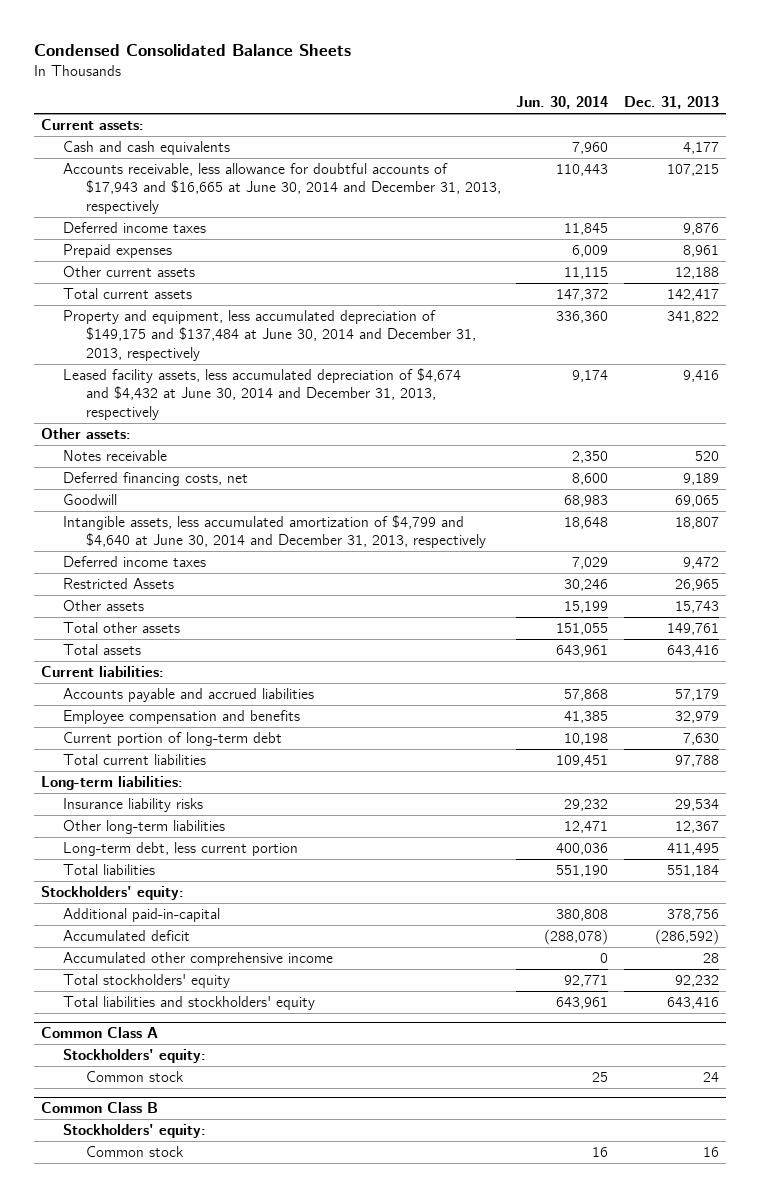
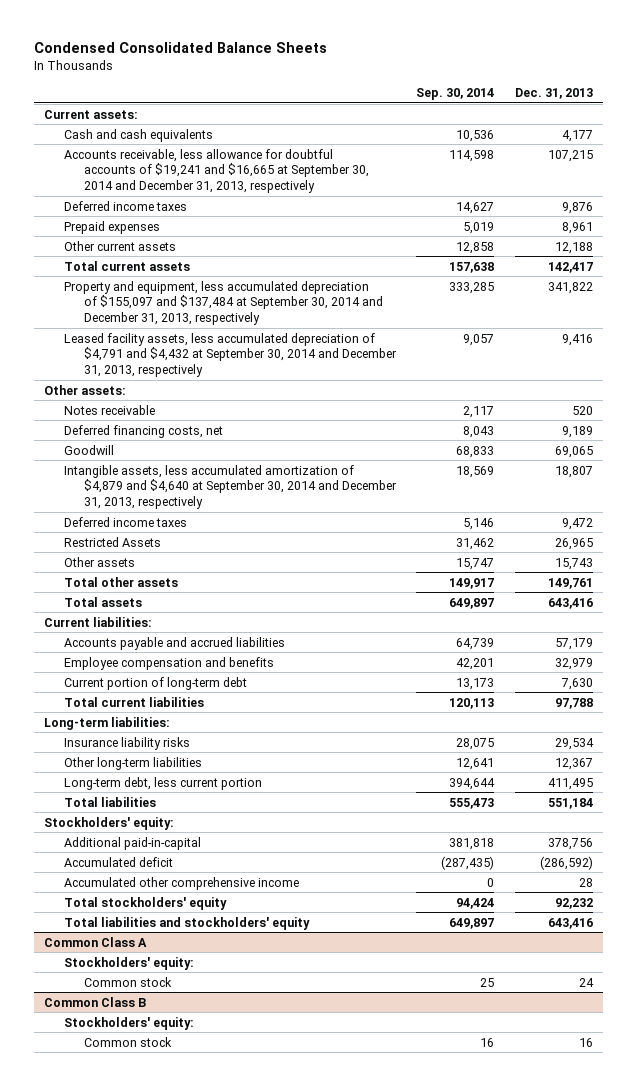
- | Jun. 30, 2014 | Dec. 31, 2013
+ | Sep. 30, 2014 | Dec. 31, 2013
- Accounts receivable, less allowance for doubtful accounts of $17,943 and $16,665 at June 30, 2014 and December 31, 2013, respectively | 110,443 | 107,215
+ Accounts receivable, less allowance for doubtful accounts of $19,241 and $16,665 at September 30, 2014 and December 31, 2013, respectively | 114,598 | 107,215
- Property and equipment, less accumulated depreciation of $149,175 and $137,484 at June 30, 2014 and December 31, 2013, respectively | 336,360 | 341,822
- Leased facility assets, less accumulated depreciation of $4,674 and $4,432 at June 30, 2014 and December 31, 2013, respectively | 9,174 | 9,416
+ Property and equipment, less accumulated depreciation of $155,097 and $137,484 at September 30, 2014 and December 31, 2013, respectively | 333,285 | 341,822
+ Leased facility assets, less accumulated depreciation of $4,791 and $4,432 at September 30, 2014 and December 31, 2013, respectively | 9,057 | 9,416
- Intangible assets, less accumulated amortization of $4,799 and $4,640 at June 30, 2014 and December 31, 2013, respectively | 18,648 | 18,807
+ Intangible assets, less accumulated amortization of $4,879 and $4,640 at September 30, 2014 and December 31, 2013, respectively | 18,569 | 18,807

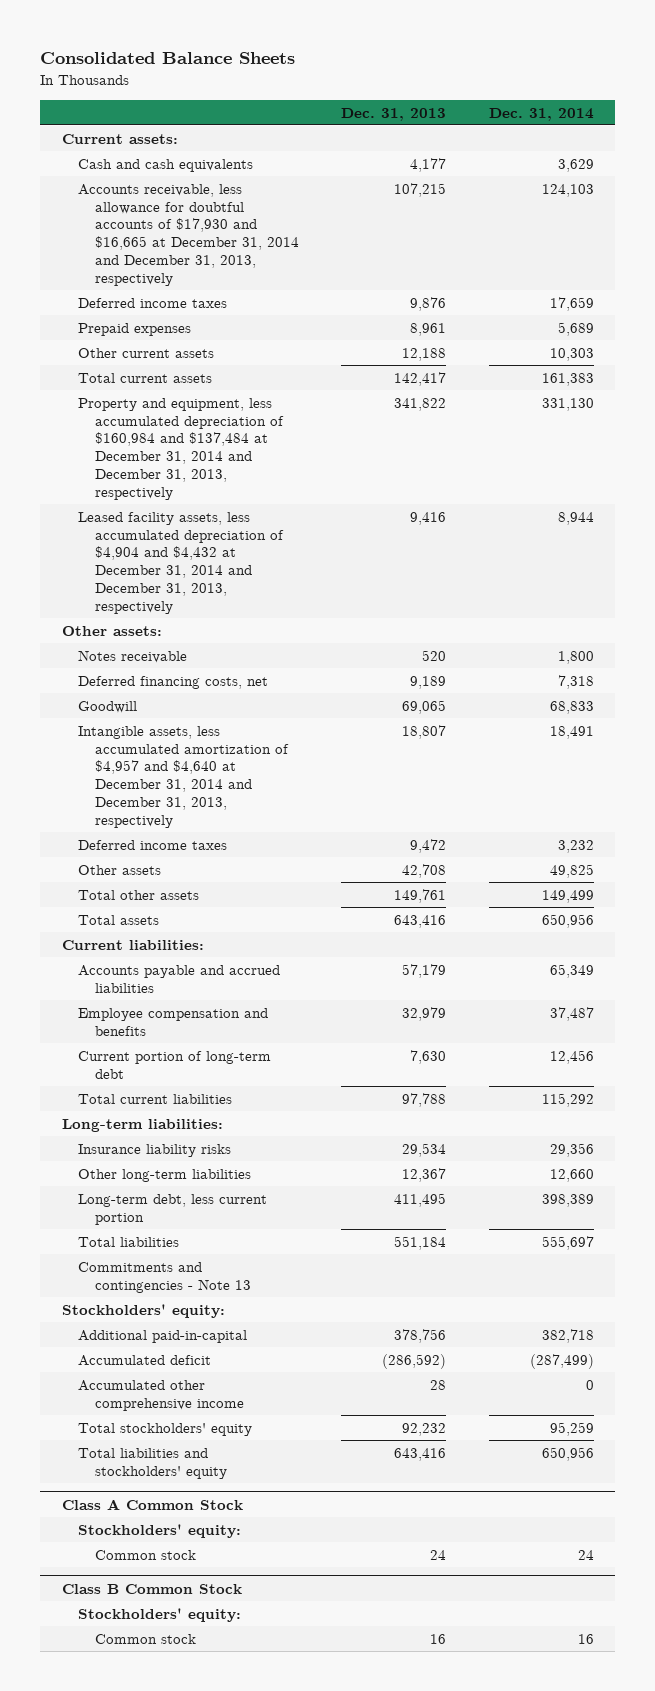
- Condensed Consolidated Balance Sheets
+ Consolidated Balance Sheets
- | Sep. 30, 2014 | Dec. 31, 2013
+ | Dec. 31, 2013 | Dec. 31, 2014
- Accounts receivable, less allowance for doubtful accounts of $19,241 and $16,665 at September 30, 2014 and December 31, 2013, respectively | 114,598 | 107,215
+ Accounts receivable, less allowance for doubtful accounts of $17,930 and $16,665 at December 31, 2014 and December 31, 2013, respectively | 107,215 | 124,103
- Property and equipment, less accumulated depreciation of $155,097 and $137,484 at September 30, 2014 and December 31, 2013, respectively | 333,285 | 341,822
- Leased facility assets, less accumulated depreciation of $4,791 and $4,432 at September 30, 2014 and December 31, 2013, respectively | 9,057 | 9,416
+ Property and equipment, less accumulated depreciation of $160,984 and $137,484 at December 31, 2014 and December 31, 2013, respectively | 341,822 | 331,130
+ Leased facility assets, less accumulated depreciation of $4,904 and $4,432 at December 31, 2014 and December 31, 2013, respectively | 9,416 | 8,944
- Intangible assets, less accumulated amortization of $4,879 and $4,640 at September 30, 2014 and December 31, 2013, respectively | 18,569 | 18,807
+ Intangible assets, less accumulated amortization of $4,957 and $4,640 at December 31, 2014 and December 31, 2013, respectively | 18,807 | 18,491
- Restricted Assets | 31,462 | 26,965
- Other assets | 15,747 | 15,743
+ Other assets | 42,708 | 49,825
+ Commitments and contingencies - Note 13
- Common Class A
+ Class A Common Stock
- Common Class B
+ Class B Common Stock

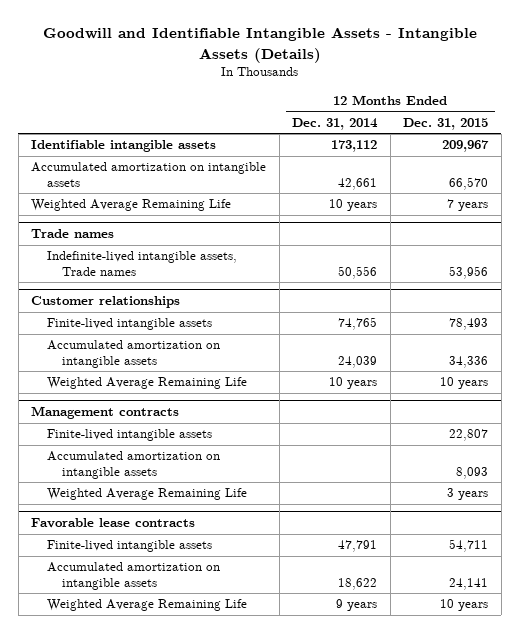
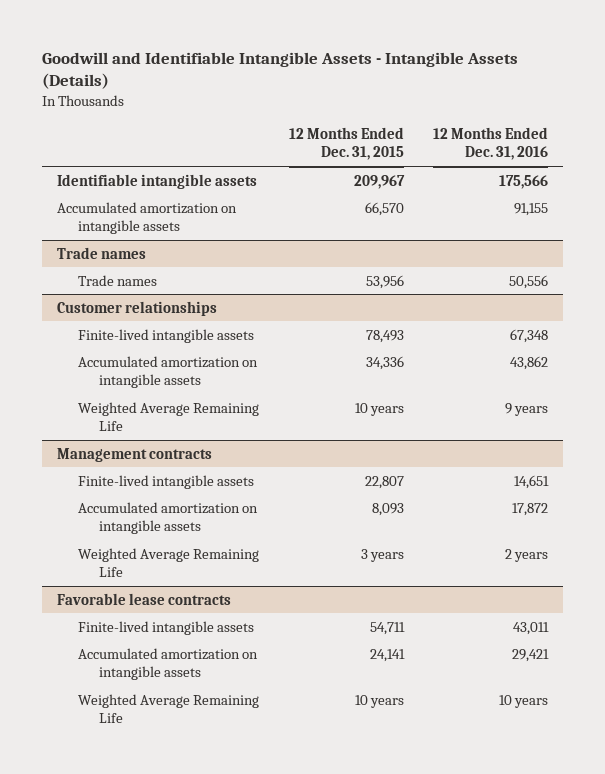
- | 12 Months Ended Dec. 31, 2014 | 12 Months Ended Dec. 31, 2015
+ | 12 Months Ended Dec. 31, 2015 | 12 Months Ended Dec. 31, 2016
- Weighted Average Remaining Life | 10 years | 7 years
@ Trade names
- Indefinite-lived intangible assets, Trade names | 50,556 | 53,956
+ Trade names | 53,956 | 50,556

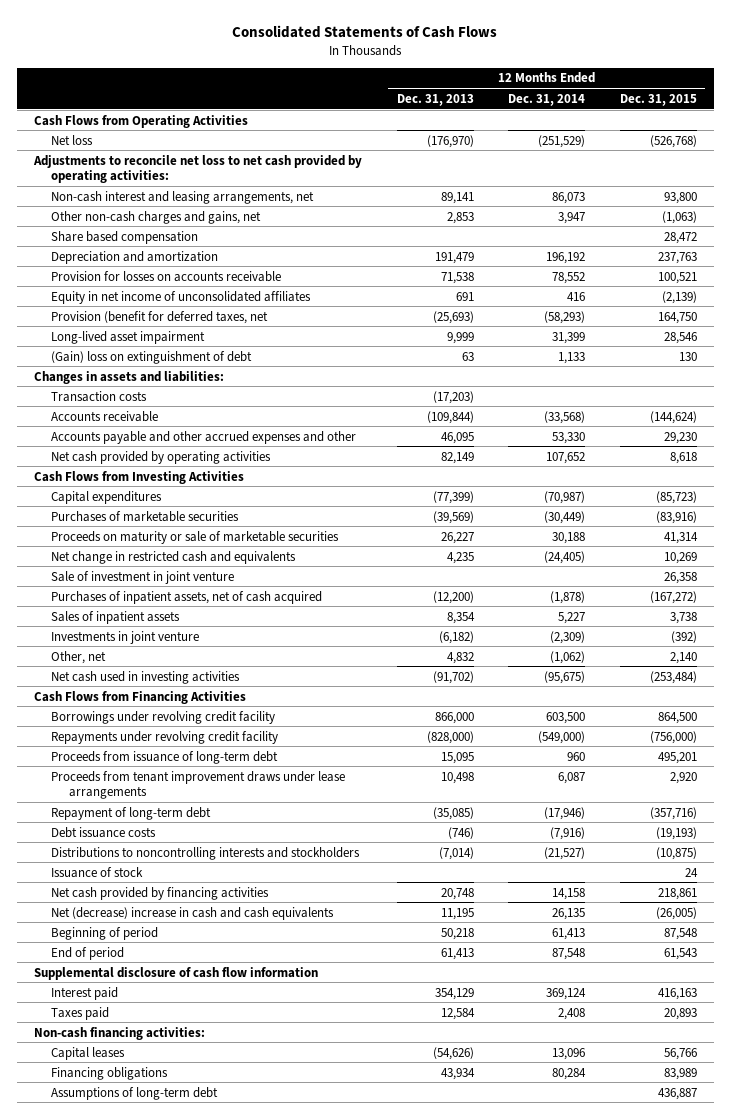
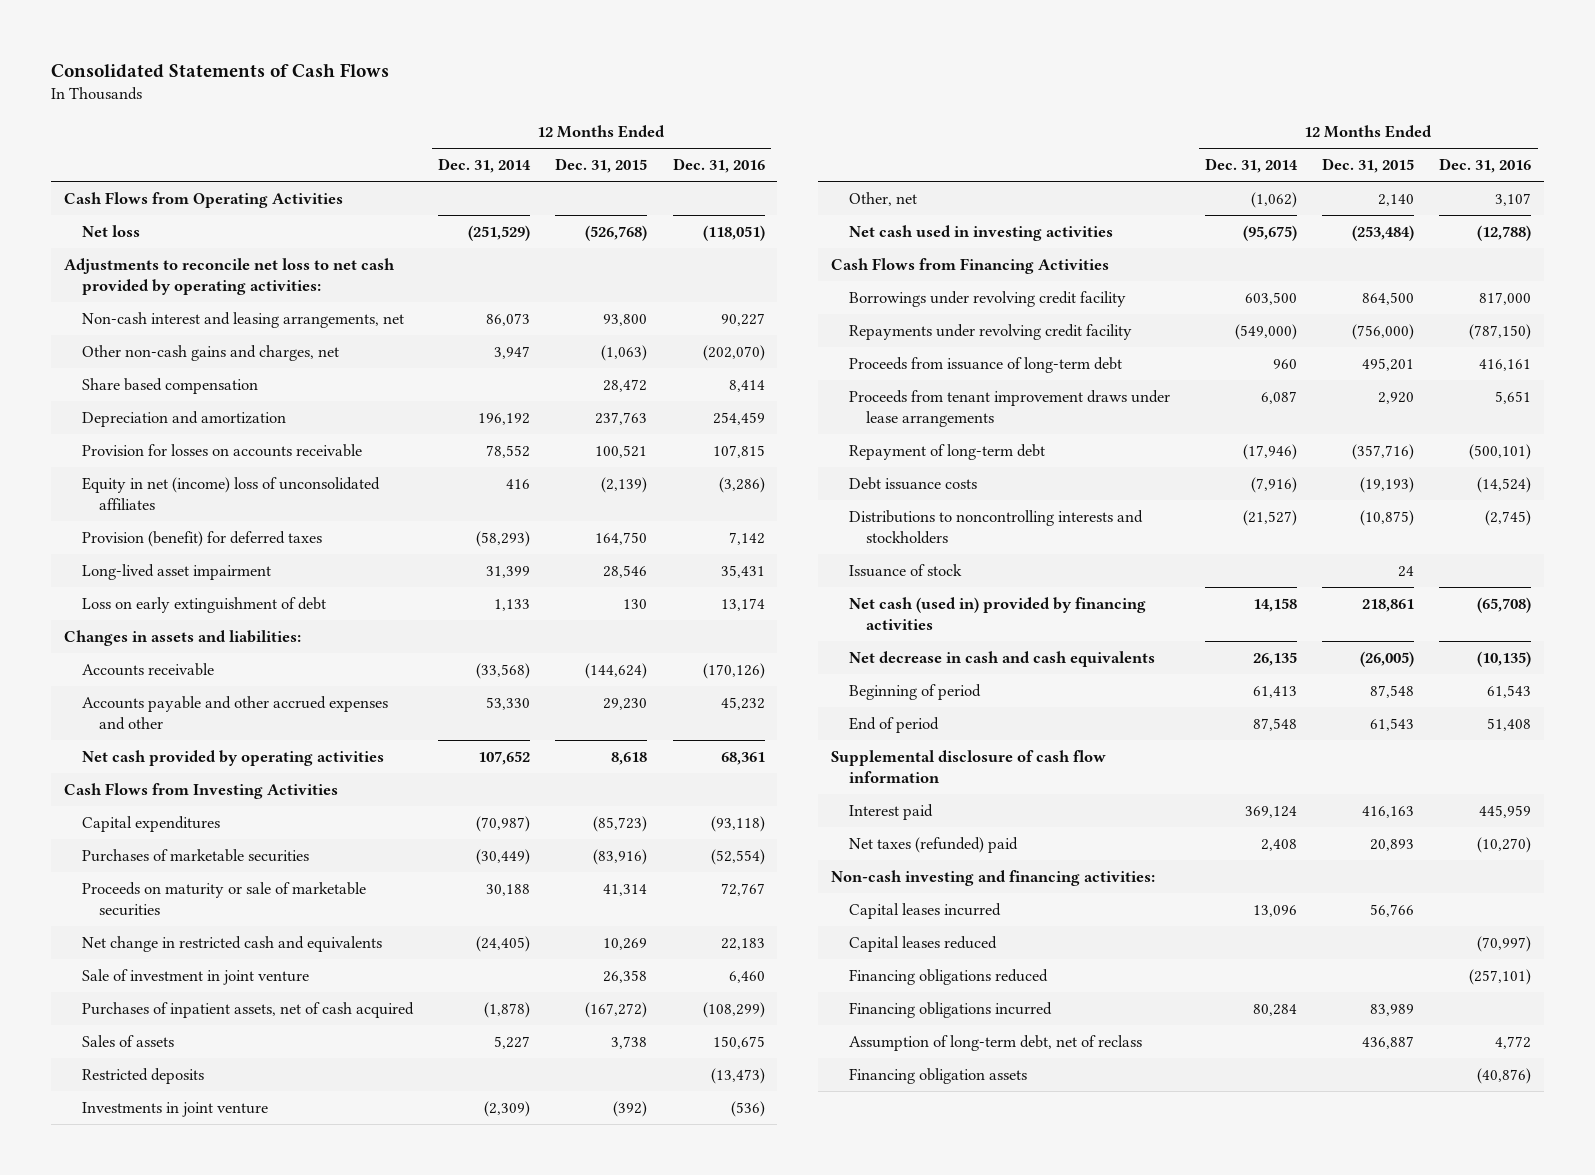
- | 12 Months Ended Dec. 31, 2013 | 12 Months Ended Dec. 31, 2014 | 12 Months Ended Dec. 31, 2015
+ | 12 Months Ended Dec. 31, 2014 | 12 Months Ended Dec. 31, 2015 | 12 Months Ended Dec. 31, 2016
- Other non-cash charges and gains, net | 2,853 | 3,947 | (1,063)
+ Other non-cash gains and charges, net | 3,947 | (1,063) | (202,070)
- Equity in net income of unconsolidated affiliates | 691 | 416 | (2,139)
- Provision (benefit for deferred taxes, net | (25,693) | (58,293) | 164,750
+ Equity in net (income) loss of unconsolidated affiliates | 416 | (2,139) | (3,286)
+ Provision (benefit) for deferred taxes | (58,293) | 164,750 | 7,142
- (Gain) loss on extinguishment of debt | 63 | 1,133 | 130
+ Loss on early extinguishment of debt | 1,133 | 130 | 13,174
- Transaction costs | (17,203) | |
- Sales of inpatient assets | 8,354 | 5,227 | 3,738
+ Sales of assets | 5,227 | 3,738 | 150,675
+ Restricted deposits | | | (13,473)
- Net cash provided by financing activities | 20,748 | 14,158 | 218,861
- Net (decrease) increase in cash and cash equivalents | 11,195 | 26,135 | (26,005)
+ Net cash (used in) provided by financing activities | 14,158 | 218,861 | (65,708)
+ Net decrease in cash and cash equivalents | 26,135 | (26,005) | (10,135)
- Taxes paid | 12,584 | 2,408 | 20,893
- Non-cash financing activities:
- Capital leases | (54,626) | 13,096 | 56,766
- Financing obligations | 43,934 | 80,284 | 83,989
- Assumptions of long-term debt | | | 436,887
+ Net taxes (refunded) paid | 2,408 | 20,893 | (10,270)
+ Non-cash investing and financing activities:
+ Capital leases incurred | 13,096 | 56,766 |
+ Capital leases reduced | | | (70,997)
+ Financing obligations reduced | | | (257,101)
+ Financing obligations incurred | 80,284 | 83,989 |
+ Assumption of long-term debt, net of reclass | | 436,887 | 4,772
+ Financing obligation assets | | | (40,876)

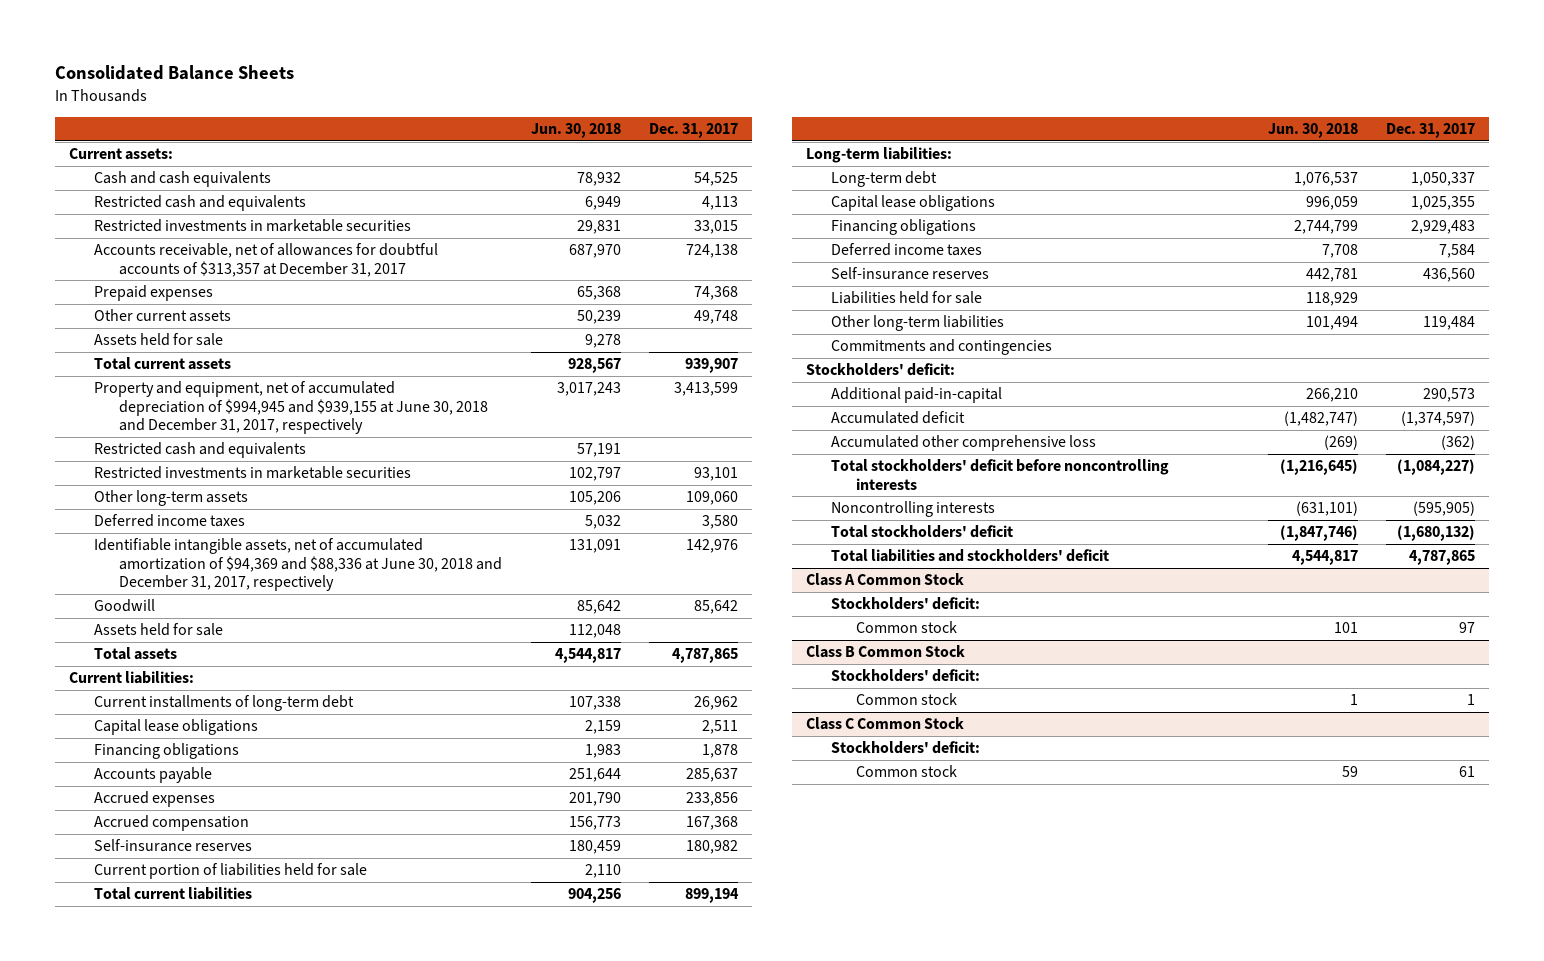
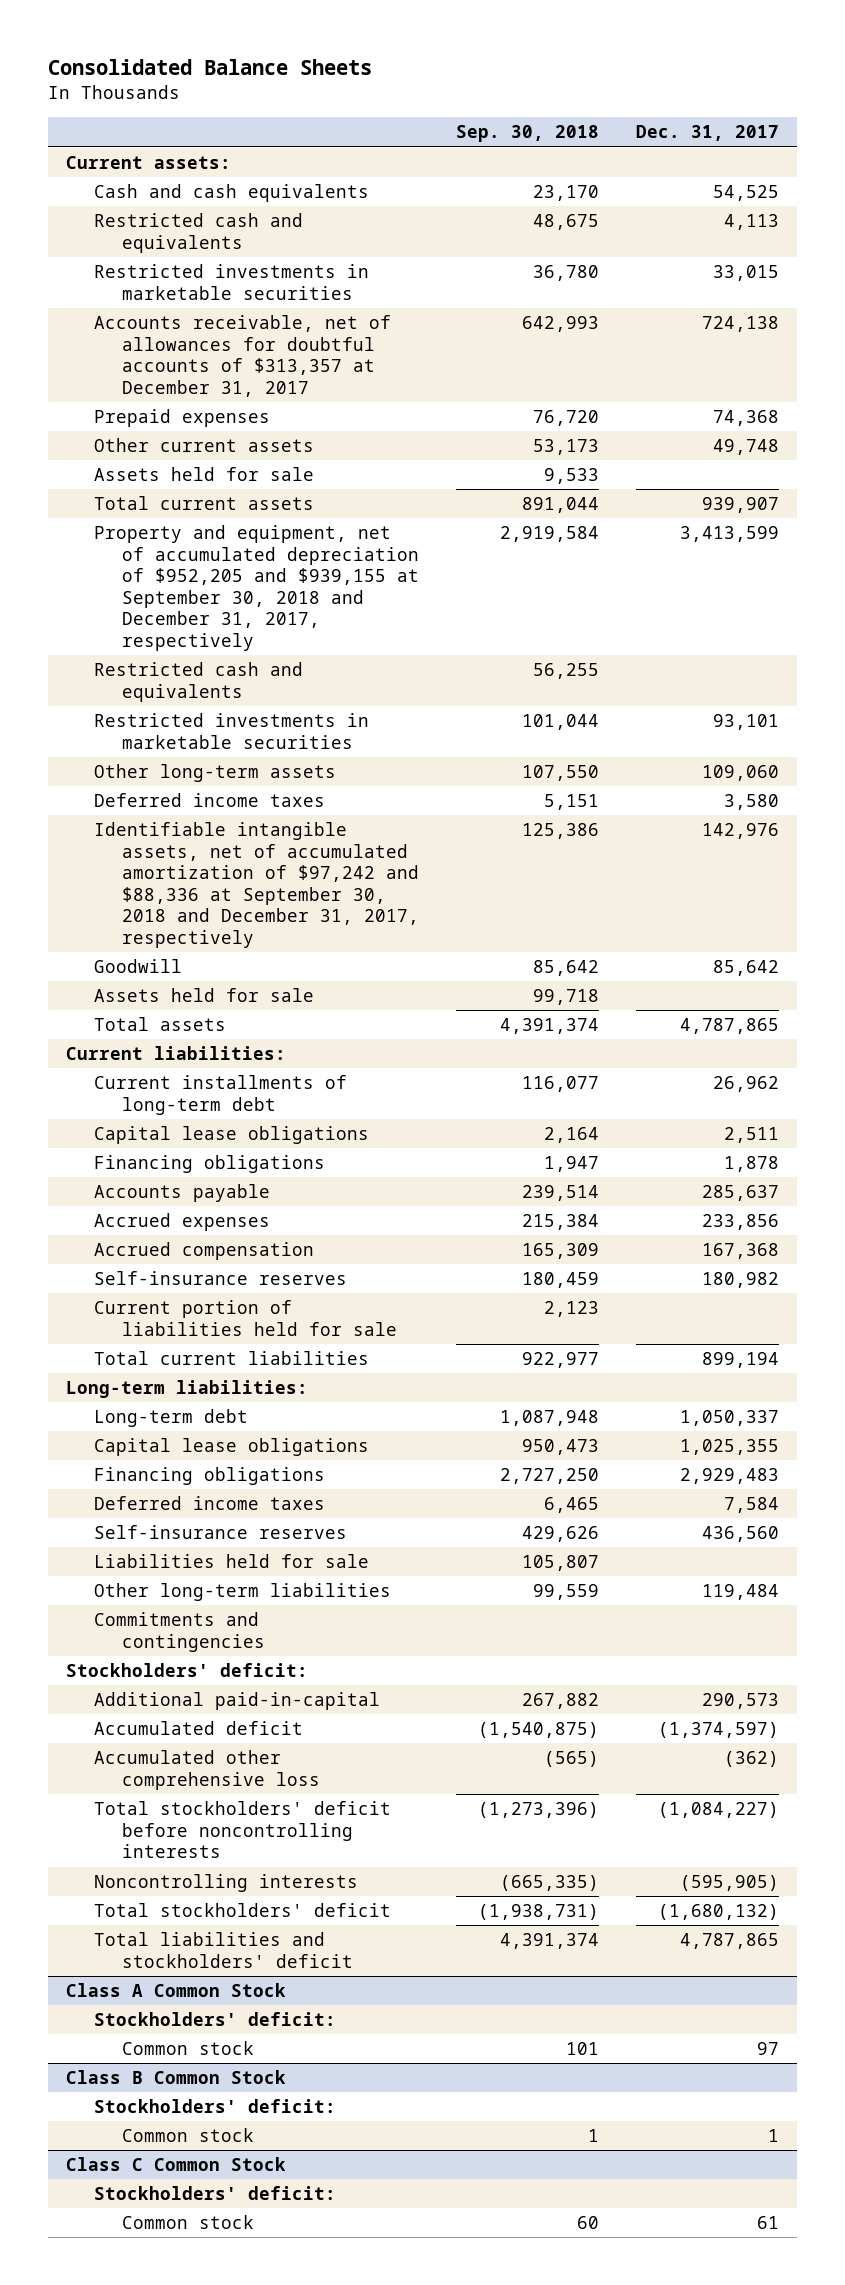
- | Jun. 30, 2018 | Dec. 31, 2017
+ | Sep. 30, 2018 | Dec. 31, 2017
- Property and equipment, net of accumulated depreciation of $994,945 and $939,155 at June 30, 2018 and December 31, 2017, respectively | 3,017,243 | 3,413,599
+ Property and equipment, net of accumulated depreciation of $952,205 and $939,155 at September 30, 2018 and December 31, 2017, respectively | 2,919,584 | 3,413,599
- Identifiable intangible assets, net of accumulated amortization of $94,369 and $88,336 at June 30, 2018 and December 31, 2017, respectively | 131,091 | 142,976
+ Identifiable intangible assets, net of accumulated amortization of $97,242 and $88,336 at September 30, 2018 and December 31, 2017, respectively | 125,386 | 142,976

